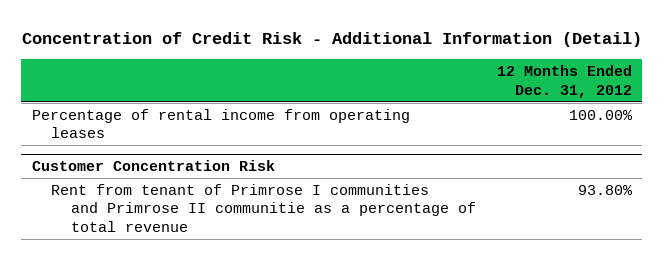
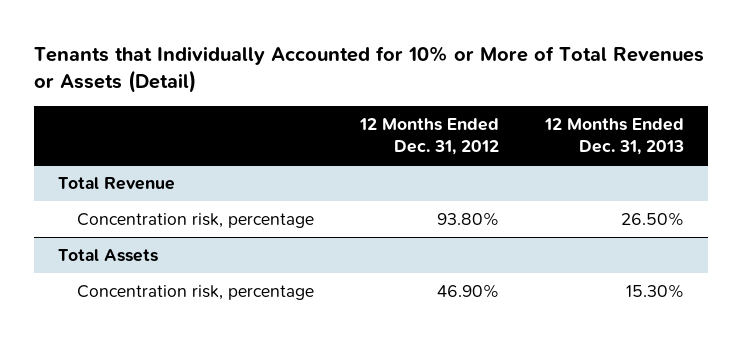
- Concentration of Credit Risk - Additional Information (Detail)
+ Tenants that Individually Accounted for 10% or More of Total Revenues or Assets (Detail)
- | 12 Months Ended Dec. 31, 2012
+ | 12 Months Ended Dec. 31, 2012 | 12 Months Ended Dec. 31, 2013
- Percentage of rental income from operating leases | 100.00%
- Customer Concentration Risk
- Rent from tenant of Primrose I communities and Primrose II communitie as a percentage of total revenue | 93.80%
+ Total Revenue
+ Concentration risk, percentage | 93.80% | 26.50%
+ Total Assets
+ Concentration risk, percentage | 46.90% | 15.30%

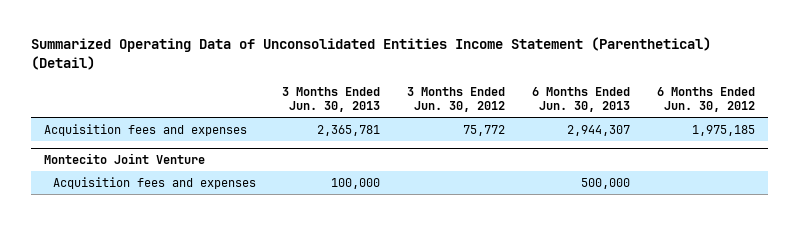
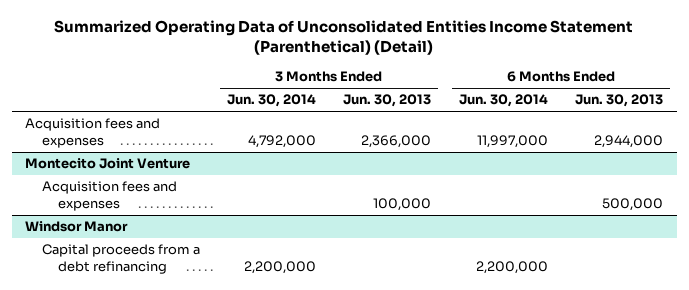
- | 3 Months Ended Jun. 30, 2013 | 3 Months Ended Jun. 30, 2012 | 6 Months Ended Jun. 30, 2013 | 6 Months Ended Jun. 30, 2012
+ | 3 Months Ended Jun. 30, 2014 | 3 Months Ended Jun. 30, 2013 | 6 Months Ended Jun. 30, 2014 | 6 Months Ended Jun. 30, 2013
- Acquisition fees and expenses | 2,365,781 | 75,772 | 2,944,307 | 1,975,185
+ Acquisition fees and expenses | 4,792,000 | 2,366,000 | 11,997,000 | 2,944,000
+ Windsor Manor
+ Capital proceeds from a debt refinancing | 2,200,000 | | 2,200,000 |

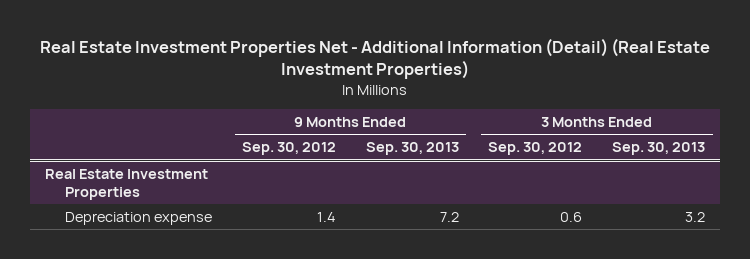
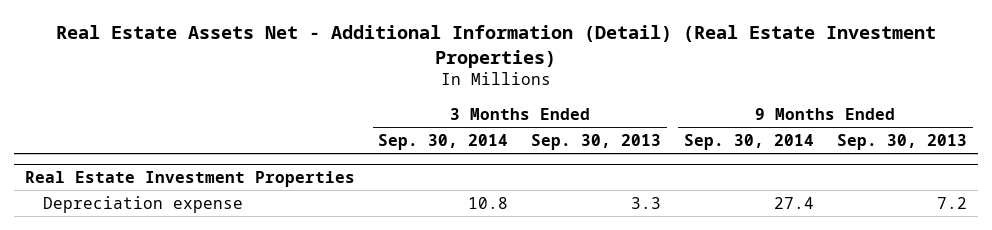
- Real Estate Investment Properties Net - Additional Information (Detail) (Real Estate Investment Properties)
+ Real Estate Assets Net - Additional Information (Detail) (Real Estate Investment Properties)
- | 9 Months Ended Sep. 30, 2012 | 9 Months Ended Sep. 30, 2013 | 3 Months Ended Sep. 30, 2012 | 3 Months Ended Sep. 30, 2013
+ | 3 Months Ended Sep. 30, 2014 | 3 Months Ended Sep. 30, 2013 | 9 Months Ended Sep. 30, 2014 | 9 Months Ended Sep. 30, 2013
@ Real Estate Investment Properties
- Depreciation expense | 1.4 | 7.2 | 0.6 | 3.2
+ Depreciation expense | 10.8 | 3.3 | 27.4 | 7.2

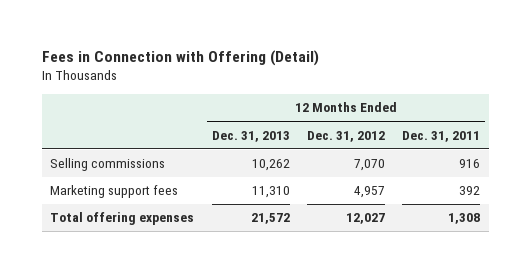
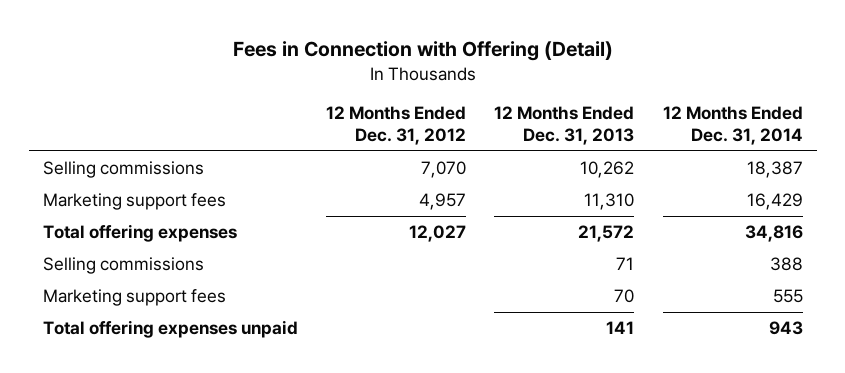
- | 12 Months Ended Dec. 31, 2013 | 12 Months Ended Dec. 31, 2012 | 12 Months Ended Dec. 31, 2011
+ | 12 Months Ended Dec. 31, 2012 | 12 Months Ended Dec. 31, 2013 | 12 Months Ended Dec. 31, 2014
+ Selling commissions | | 71 | 388
+ Marketing support fees | | 70 | 555
+ Total offering expenses unpaid | | 141 | 943

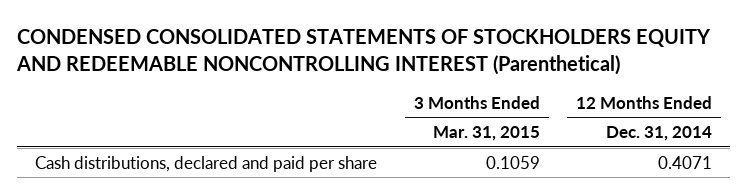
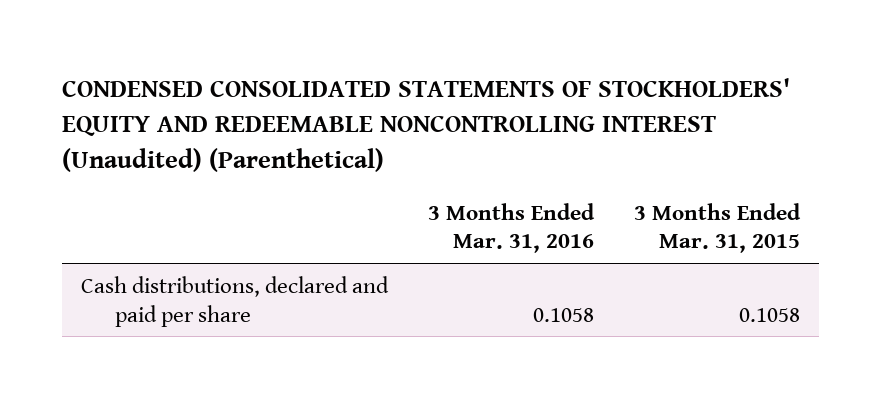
- CONDENSED CONSOLIDATED STATEMENTS OF STOCKHOLDERS EQUITY AND REDEEMABLE NONCONTROLLING INTEREST (Parenthetical)
+ CONDENSED CONSOLIDATED STATEMENTS OF STOCKHOLDERS' EQUITY AND REDEEMABLE NONCONTROLLING INTEREST (Unaudited) (Parenthetical)
- | 3 Months Ended Mar. 31, 2015 | 12 Months Ended Dec. 31, 2014
+ | 3 Months Ended Mar. 31, 2016 | 3 Months Ended Mar. 31, 2015
- Cash distributions, declared and paid per share | 0.1059 | 0.4071
+ Cash distributions, declared and paid per share | 0.1058 | 0.1058

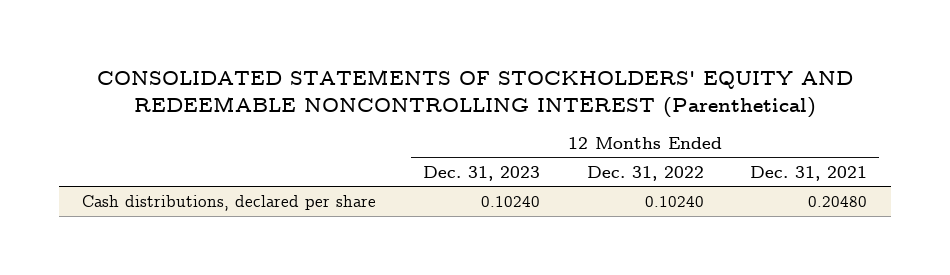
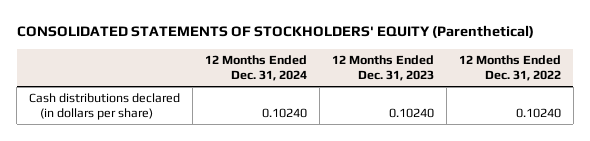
- CONSOLIDATED STATEMENTS OF STOCKHOLDERS' EQUITY AND REDEEMABLE NONCONTROLLING INTEREST (Parenthetical)
+ CONSOLIDATED STATEMENTS OF STOCKHOLDERS' EQUITY (Parenthetical)
- | 12 Months Ended Dec. 31, 2023 | 12 Months Ended Dec. 31, 2022 | 12 Months Ended Dec. 31, 2021
+ | 12 Months Ended Dec. 31, 2024 | 12 Months Ended Dec. 31, 2023 | 12 Months Ended Dec. 31, 2022
- Cash distributions, declared per share | 0.10240 | 0.10240 | 0.20480
+ Cash distributions declared (in dollars per share) | 0.10240 | 0.10240 | 0.10240

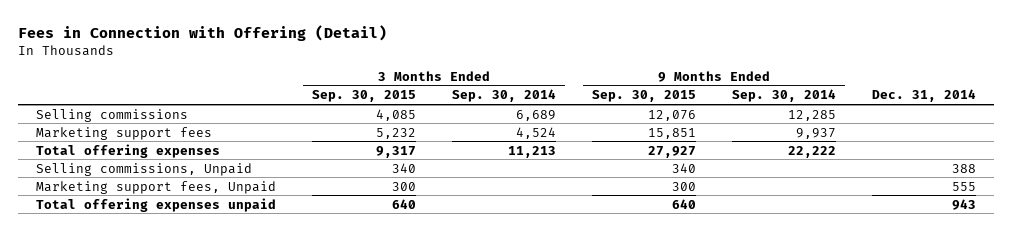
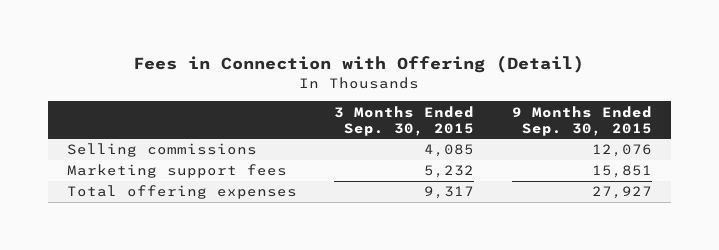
- | 3 Months Ended Sep. 30, 2015 | 3 Months Ended Sep. 30, 2014 | 9 Months Ended Sep. 30, 2015 | 9 Months Ended Sep. 30, 2014 | Dec. 31, 2014
+ | 3 Months Ended Sep. 30, 2015 | 9 Months Ended Sep. 30, 2015
- Selling commissions, Unpaid | 340 | | 340 | | 388
- Marketing support fees, Unpaid | 300 | | 300 | | 555
- Total offering expenses unpaid | 640 | | 640 | | 943

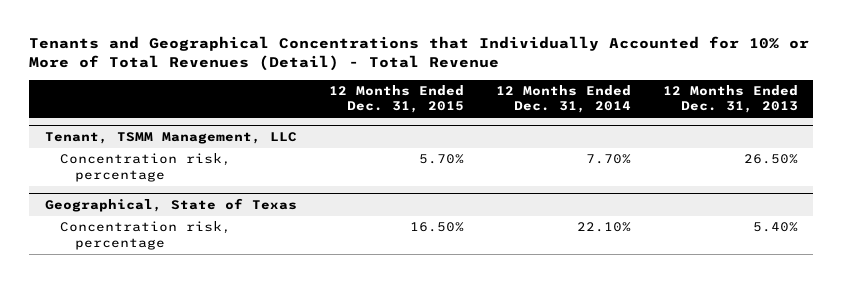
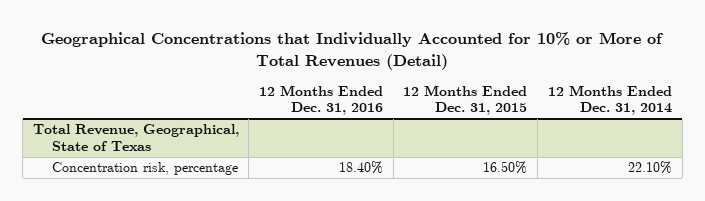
- Tenants and Geographical Concentrations that Individually Accounted for 10% or More of Total Revenues (Detail) - Total Revenue
+ Geographical Concentrations that Individually Accounted for 10% or More of Total Revenues (Detail)
- | 12 Months Ended Dec. 31, 2015 | 12 Months Ended Dec. 31, 2014 | 12 Months Ended Dec. 31, 2013
+ | 12 Months Ended Dec. 31, 2016 | 12 Months Ended Dec. 31, 2015 | 12 Months Ended Dec. 31, 2014
- Tenant, TSMM Management, LLC
- Concentration risk, percentage | 5.70% | 7.70% | 26.50%
- Geographical, State of Texas
+ Total Revenue, Geographical, State of Texas

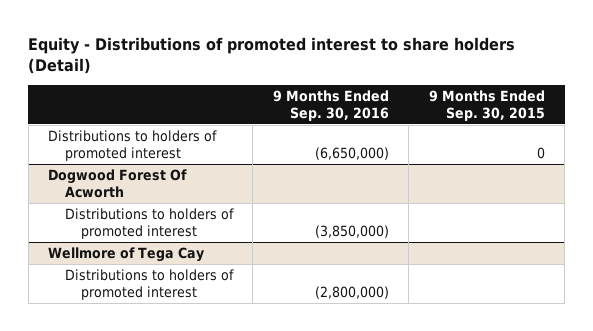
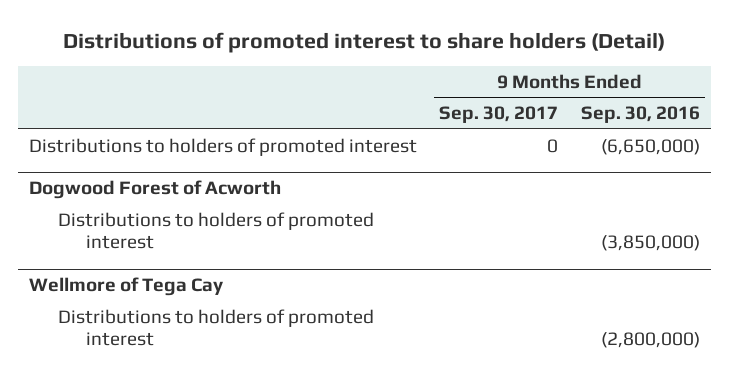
- Equity - Distributions of promoted interest to share holders (Detail)
+ Distributions of promoted interest to share holders (Detail)
- | 9 Months Ended Sep. 30, 2016 | 9 Months Ended Sep. 30, 2015
+ | 9 Months Ended Sep. 30, 2017 | 9 Months Ended Sep. 30, 2016
- Dogwood Forest Of Acworth
+ Dogwood Forest of Acworth

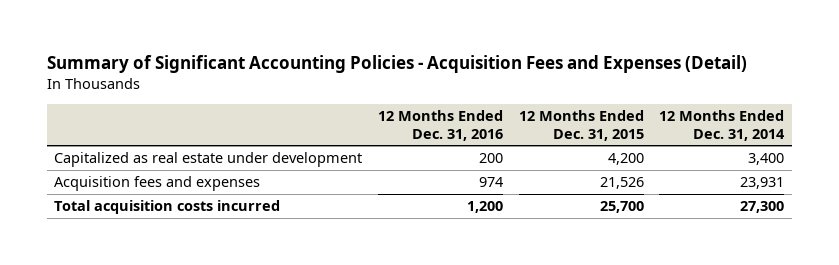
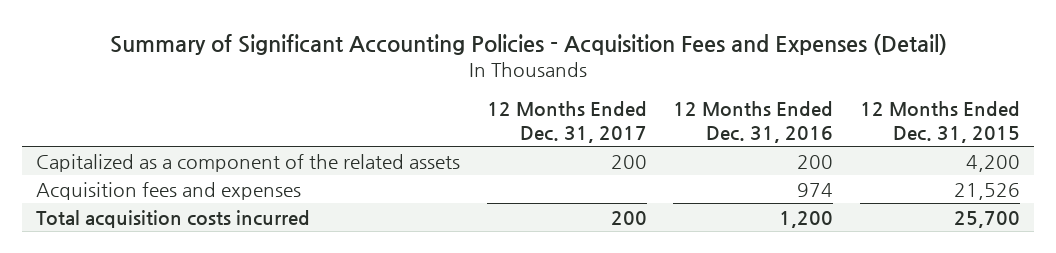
- | 12 Months Ended Dec. 31, 2016 | 12 Months Ended Dec. 31, 2015 | 12 Months Ended Dec. 31, 2014
+ | 12 Months Ended Dec. 31, 2017 | 12 Months Ended Dec. 31, 2016 | 12 Months Ended Dec. 31, 2015
- Capitalized as real estate under development | 200 | 4,200 | 3,400
+ Capitalized as a component of the related assets | 200 | 200 | 4,200

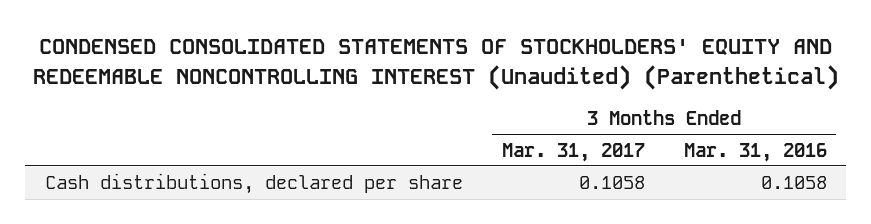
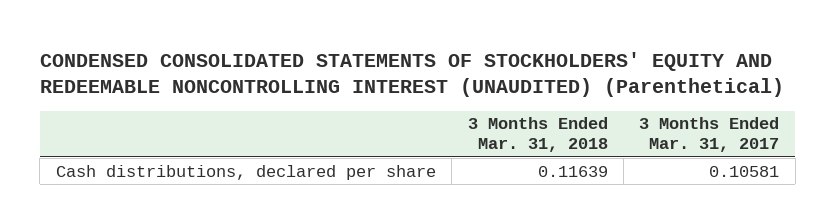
- CONDENSED CONSOLIDATED STATEMENTS OF STOCKHOLDERS' EQUITY AND REDEEMABLE NONCONTROLLING INTEREST (Unaudited) (Parenthetical)
+ CONDENSED CONSOLIDATED STATEMENTS OF STOCKHOLDERS' EQUITY AND REDEEMABLE NONCONTROLLING INTEREST (UNAUDITED) (Parenthetical)
- | 3 Months Ended Mar. 31, 2017 | 3 Months Ended Mar. 31, 2016
+ | 3 Months Ended Mar. 31, 2018 | 3 Months Ended Mar. 31, 2017
- Cash distributions, declared per share | 0.1058 | 0.1058
+ Cash distributions, declared per share | 0.11639 | 0.10581

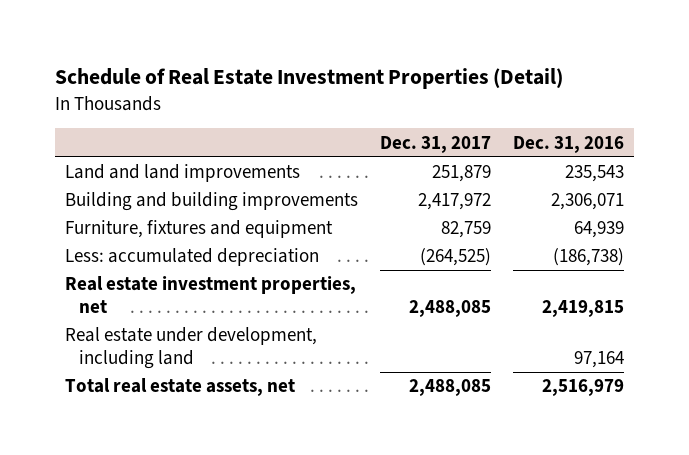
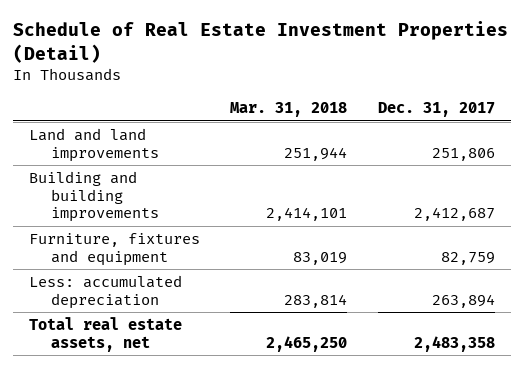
- | Dec. 31, 2017 | Dec. 31, 2016
+ | Mar. 31, 2018 | Dec. 31, 2017
- Land and land improvements | 251,879 | 235,543
- Building and building improvements | 2,417,972 | 2,306,071
+ Land and land improvements | 251,944 | 251,806
+ Building and building improvements | 2,414,101 | 2,412,687
- Less: accumulated depreciation | (264,525) | (186,738)
- Real estate investment properties, net | 2,488,085 | 2,419,815
- Real estate under development, including land | | 97,164
- Total real estate assets, net | 2,488,085 | 2,516,979
+ Less: accumulated depreciation | 283,814 | 263,894
+ Total real estate assets, net | 2,465,250 | 2,483,358

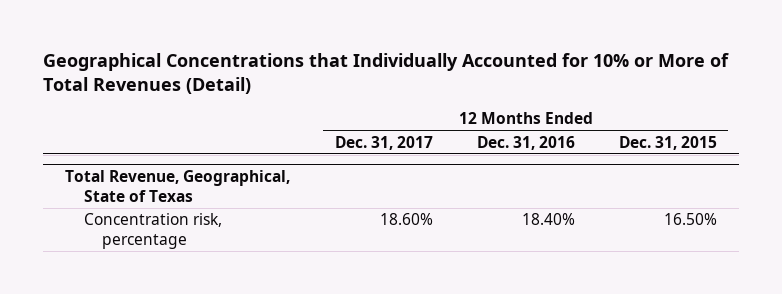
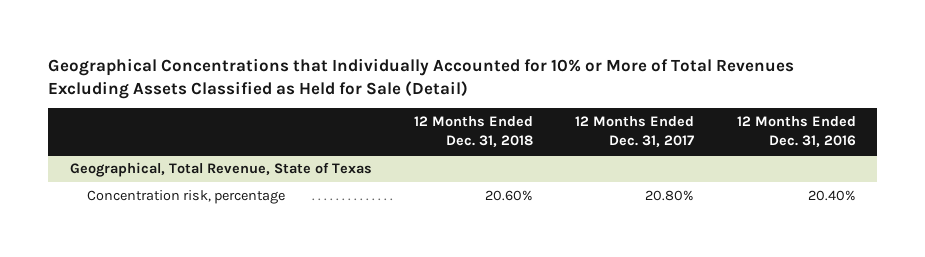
- Geographical Concentrations that Individually Accounted for 10% or More of Total Revenues (Detail)
+ Geographical Concentrations that Individually Accounted for 10% or More of Total Revenues Excluding Assets Classified as Held for Sale (Detail)
- | 12 Months Ended Dec. 31, 2017 | 12 Months Ended Dec. 31, 2016 | 12 Months Ended Dec. 31, 2015
+ | 12 Months Ended Dec. 31, 2018 | 12 Months Ended Dec. 31, 2017 | 12 Months Ended Dec. 31, 2016
- Total Revenue, Geographical, State of Texas
- Concentration risk, percentage | 18.60% | 18.40% | 16.50%
+ Geographical, Total Revenue, State of Texas
+ Concentration risk, percentage | 20.60% | 20.80% | 20.40%

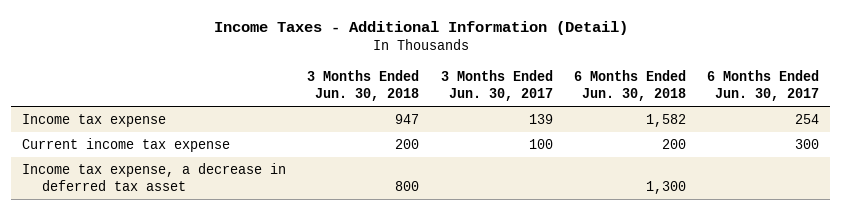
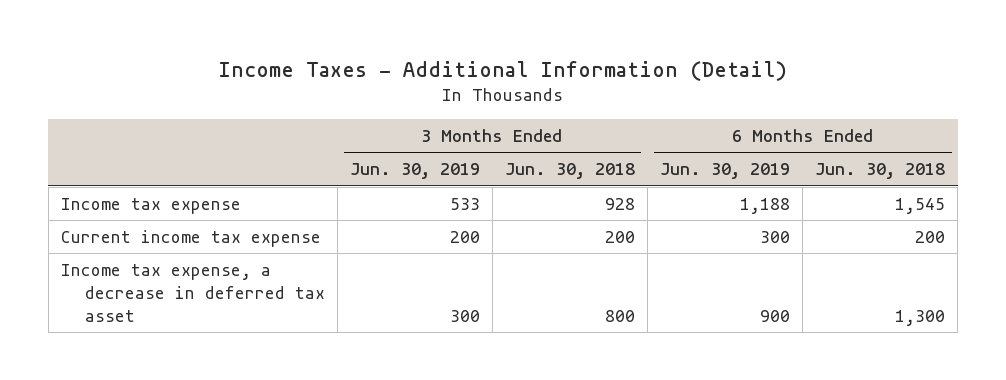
- | 3 Months Ended Jun. 30, 2018 | 3 Months Ended Jun. 30, 2017 | 6 Months Ended Jun. 30, 2018 | 6 Months Ended Jun. 30, 2017
+ | 3 Months Ended Jun. 30, 2019 | 3 Months Ended Jun. 30, 2018 | 6 Months Ended Jun. 30, 2019 | 6 Months Ended Jun. 30, 2018
- Income tax expense | 947 | 139 | 1,582 | 254
+ Income tax expense | 533 | 928 | 1,188 | 1,545

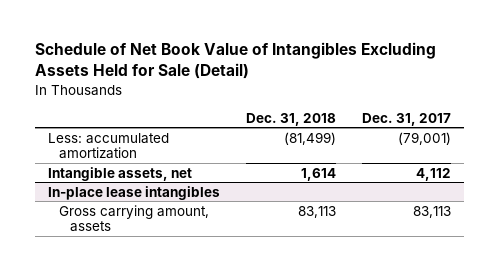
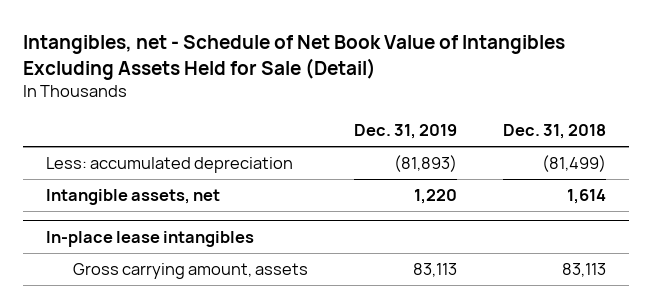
- Schedule of Net Book Value of Intangibles Excluding Assets Held for Sale (Detail)
+ Intangibles, net - Schedule of Net Book Value of Intangibles Excluding Assets Held for Sale (Detail)
- | Dec. 31, 2018 | Dec. 31, 2017
+ | Dec. 31, 2019 | Dec. 31, 2018
- Less: accumulated amortization | (81,499) | (79,001)
+ Less: accumulated depreciation | (81,893) | (81,499)

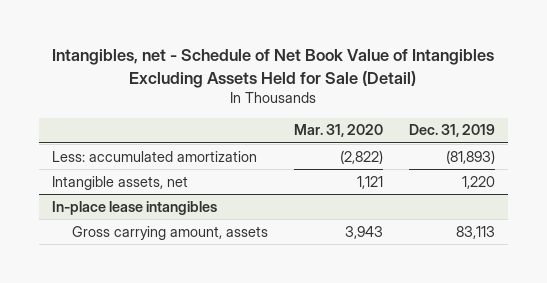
- | Dec. 31, 2019 | Dec. 31, 2018
+ | Mar. 31, 2020 | Dec. 31, 2019
- Less: accumulated depreciation | (81,893) | (81,499)
+ Less: accumulated amortization | (2,822) | (81,893)

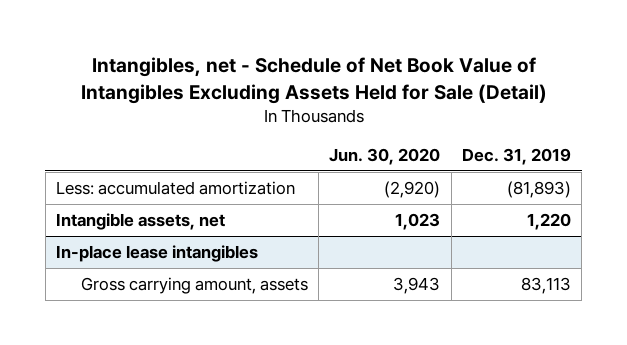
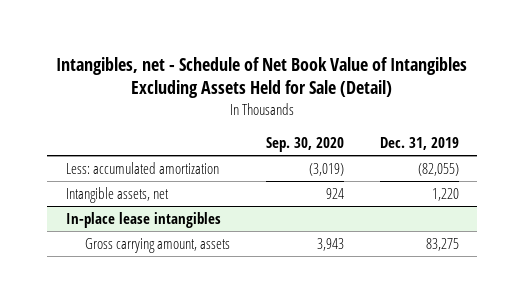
- | Jun. 30, 2020 | Dec. 31, 2019
+ | Sep. 30, 2020 | Dec. 31, 2019
- Less: accumulated amortization | (2,920) | (81,893)
+ Less: accumulated amortization | (3,019) | (82,055)
@ In-place lease intangibles
- Gross carrying amount, assets | 3,943 | 83,113
+ Gross carrying amount, assets | 3,943 | 83,275

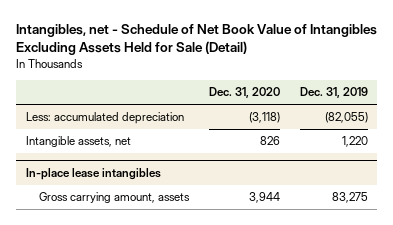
- | Sep. 30, 2020 | Dec. 31, 2019
+ | Dec. 31, 2020 | Dec. 31, 2019
- Less: accumulated amortization | (3,019) | (82,055)
+ Less: accumulated depreciation | (3,118) | (82,055)

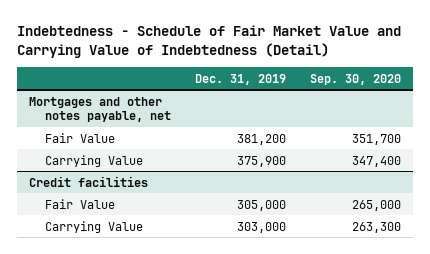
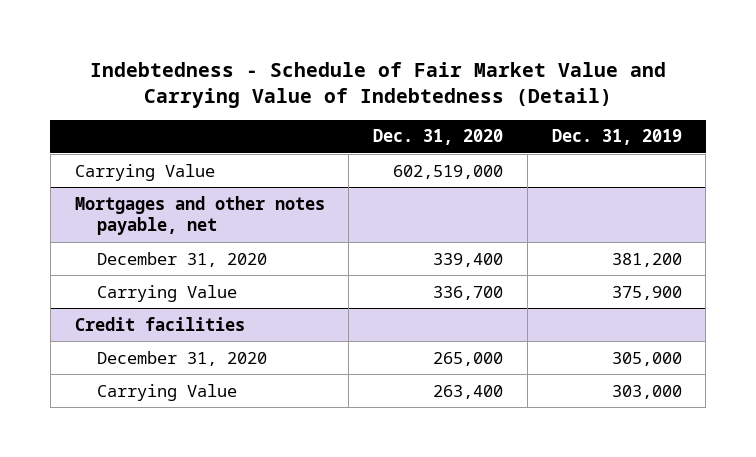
- | Dec. 31, 2019 | Sep. 30, 2020
+ | Dec. 31, 2020 | Dec. 31, 2019
+ Carrying Value | 602,519,000 |
@ Mortgages and other notes payable, net
- Fair Value | 381,200 | 351,700
+ December 31, 2020 | 339,400 | 381,200
@ Credit facilities
- Fair Value | 305,000 | 265,000
+ December 31, 2020 | 265,000 | 305,000

